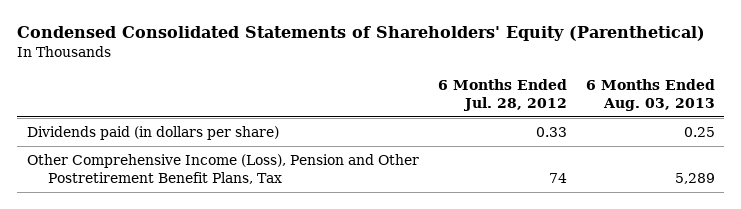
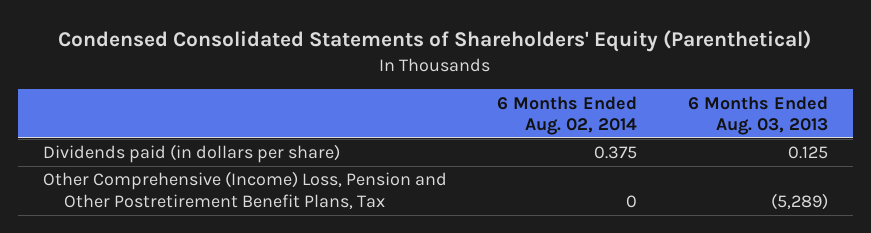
- | 6 Months Ended Jul. 28, 2012 | 6 Months Ended Aug. 03, 2013
+ | 6 Months Ended Aug. 02, 2014 | 6 Months Ended Aug. 03, 2013
- Dividends paid (in dollars per share) | 0.33 | 0.25
- Other Comprehensive Income (Loss), Pension and Other Postretirement Benefit Plans, Tax | 74 | 5,289
+ Dividends paid (in dollars per share) | 0.375 | 0.125
+ Other Comprehensive (Income) Loss, Pension and Other Postretirement Benefit Plans, Tax | 0 | (5,289)

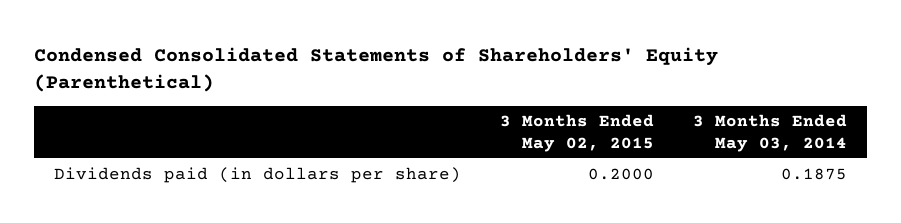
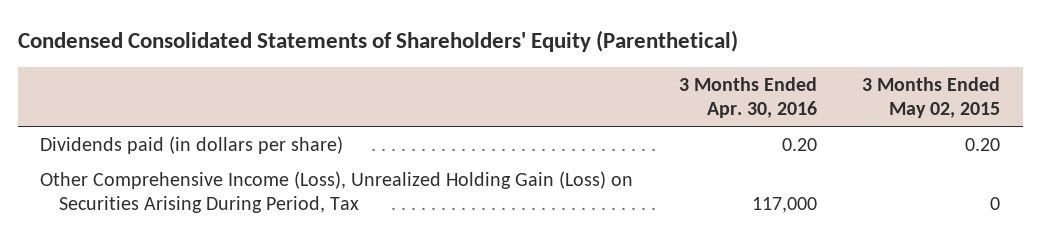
- | 3 Months Ended May 02, 2015 | 3 Months Ended May 03, 2014
+ | 3 Months Ended Apr. 30, 2016 | 3 Months Ended May 02, 2015
- Dividends paid (in dollars per share) | 0.2000 | 0.1875
+ Dividends paid (in dollars per share) | 0.20 | 0.20
+ Other Comprehensive Income (Loss), Unrealized Holding Gain (Loss) on Securities Arising During Period, Tax | 117,000 | 0

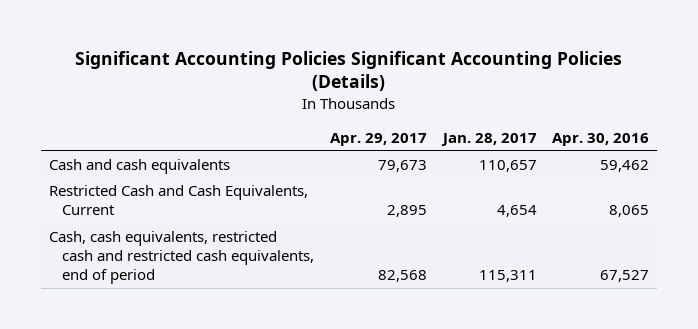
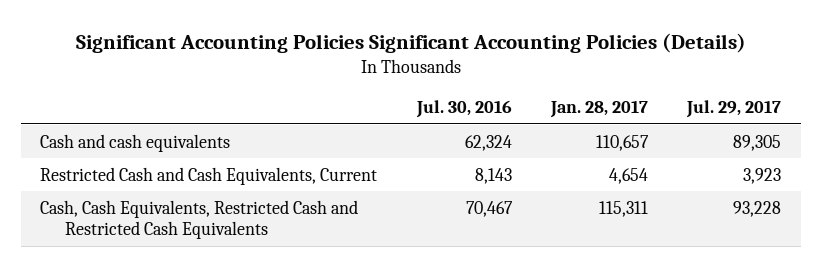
- | Apr. 29, 2017 | Jan. 28, 2017 | Apr. 30, 2016
+ | Jul. 30, 2016 | Jan. 28, 2017 | Jul. 29, 2017
- Cash, cash equivalents, restricted cash and restricted cash equivalents, end of period | 82,568 | 115,311 | 67,527
+ Cash, Cash Equivalents, Restricted Cash and Restricted Cash Equivalents | 70,467 | 115,311 | 93,228

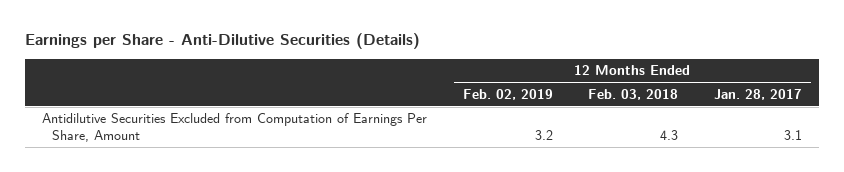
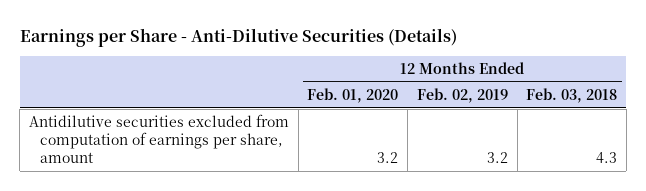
- | 12 Months Ended Feb. 02, 2019 | 12 Months Ended Feb. 03, 2018 | 12 Months Ended Jan. 28, 2017
+ | 12 Months Ended Feb. 01, 2020 | 12 Months Ended Feb. 02, 2019 | 12 Months Ended Feb. 03, 2018
- Antidilutive Securities Excluded from Computation of Earnings Per Share, Amount | 3.2 | 4.3 | 3.1
+ Antidilutive securities excluded from computation of earnings per share, amount | 3.2 | 3.2 | 4.3

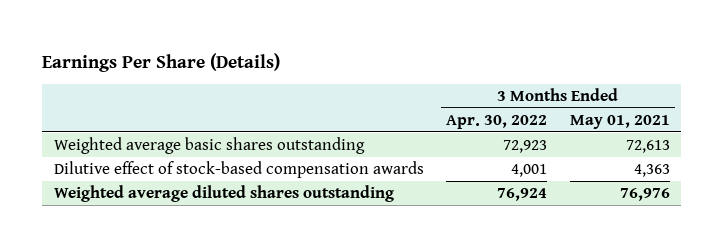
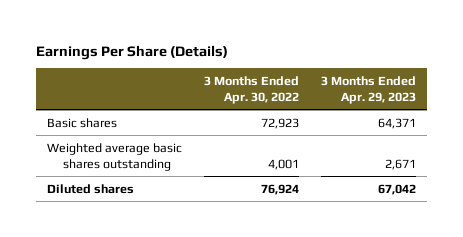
- | 3 Months Ended Apr. 30, 2022 | 3 Months Ended May 01, 2021
+ | 3 Months Ended Apr. 30, 2022 | 3 Months Ended Apr. 29, 2023
- Weighted average basic shares outstanding | 72,923 | 72,613
- Dilutive effect of stock-based compensation awards | 4,001 | 4,363
- Weighted average diluted shares outstanding | 76,924 | 76,976
+ Basic shares | 72,923 | 64,371
+ Weighted average basic shares outstanding | 4,001 | 2,671
+ Diluted shares | 76,924 | 67,042

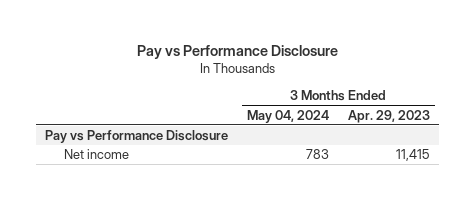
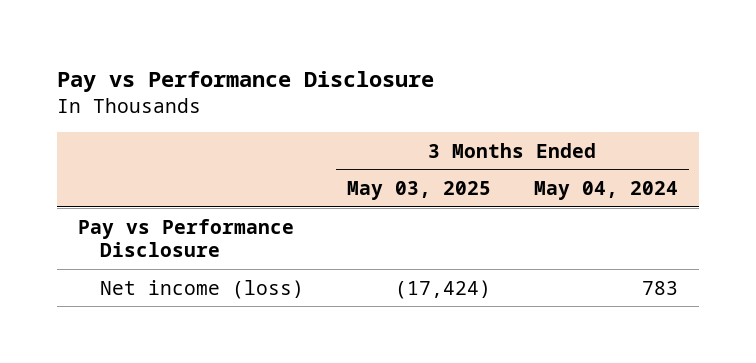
- | 3 Months Ended May 04, 2024 | 3 Months Ended Apr. 29, 2023
+ | 3 Months Ended May 03, 2025 | 3 Months Ended May 04, 2024
- Net income | 783 | 11,415
+ Net income (loss) | (17,424) | 783

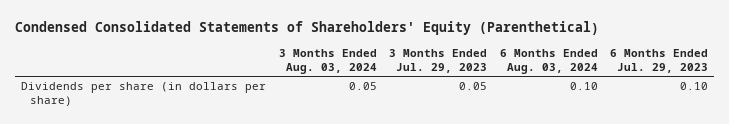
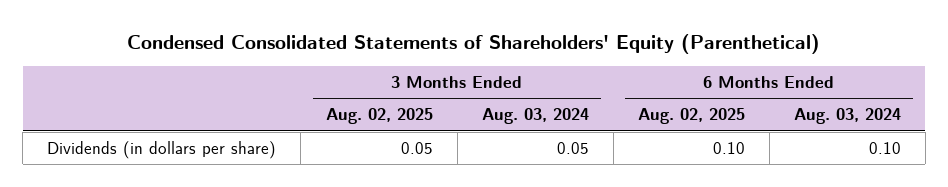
- | 3 Months Ended Aug. 03, 2024 | 3 Months Ended Jul. 29, 2023 | 6 Months Ended Aug. 03, 2024 | 6 Months Ended Jul. 29, 2023
+ | 3 Months Ended Aug. 02, 2025 | 3 Months Ended Aug. 03, 2024 | 6 Months Ended Aug. 02, 2025 | 6 Months Ended Aug. 03, 2024
- Dividends per share (in dollars per share) | 0.05 | 0.05 | 0.10 | 0.10
+ Dividends (in dollars per share) | 0.05 | 0.05 | 0.10 | 0.10

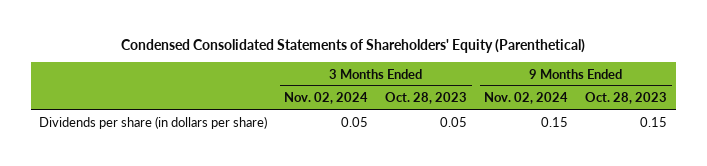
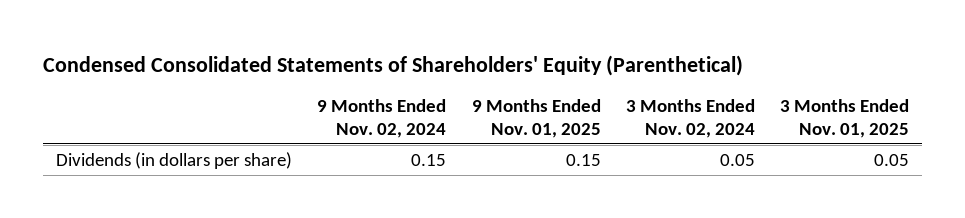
- | 3 Months Ended Nov. 02, 2024 | 3 Months Ended Oct. 28, 2023 | 9 Months Ended Nov. 02, 2024 | 9 Months Ended Oct. 28, 2023
+ | 9 Months Ended Nov. 02, 2024 | 9 Months Ended Nov. 01, 2025 | 3 Months Ended Nov. 02, 2024 | 3 Months Ended Nov. 01, 2025
- Dividends per share (in dollars per share) | 0.05 | 0.05 | 0.15 | 0.15
+ Dividends (in dollars per share) | 0.15 | 0.15 | 0.05 | 0.05

